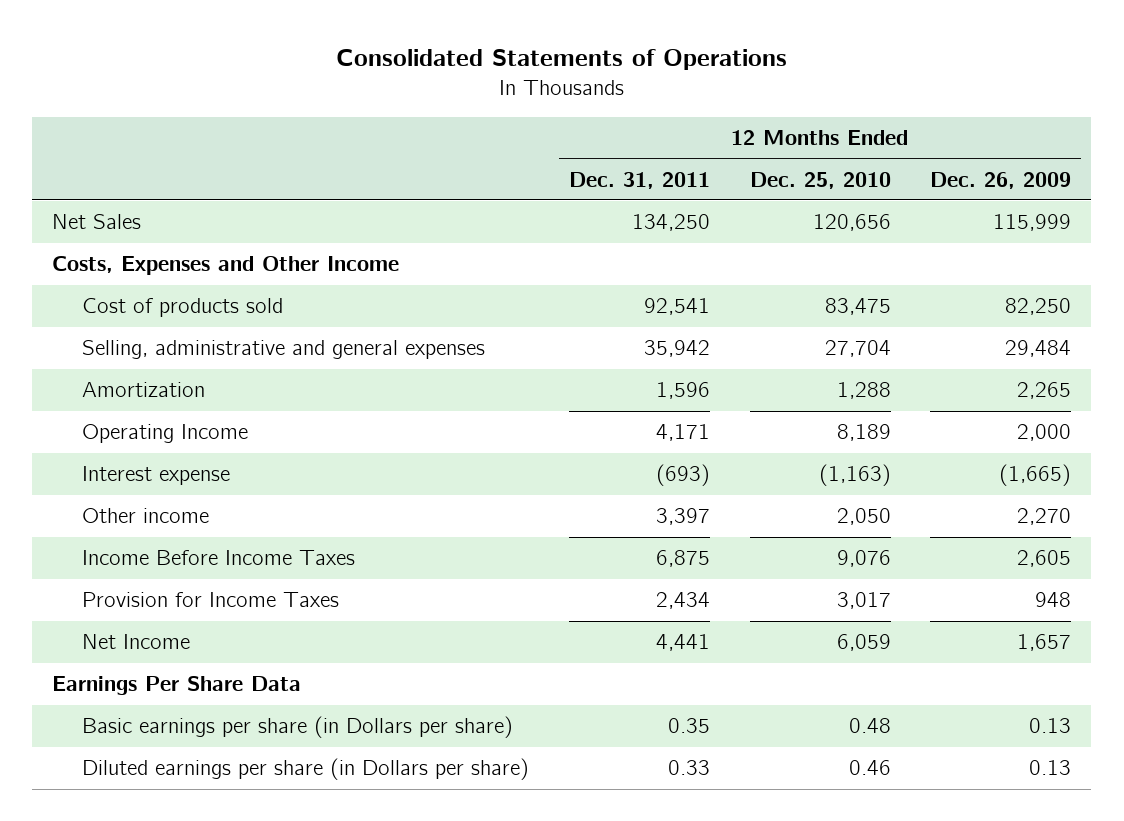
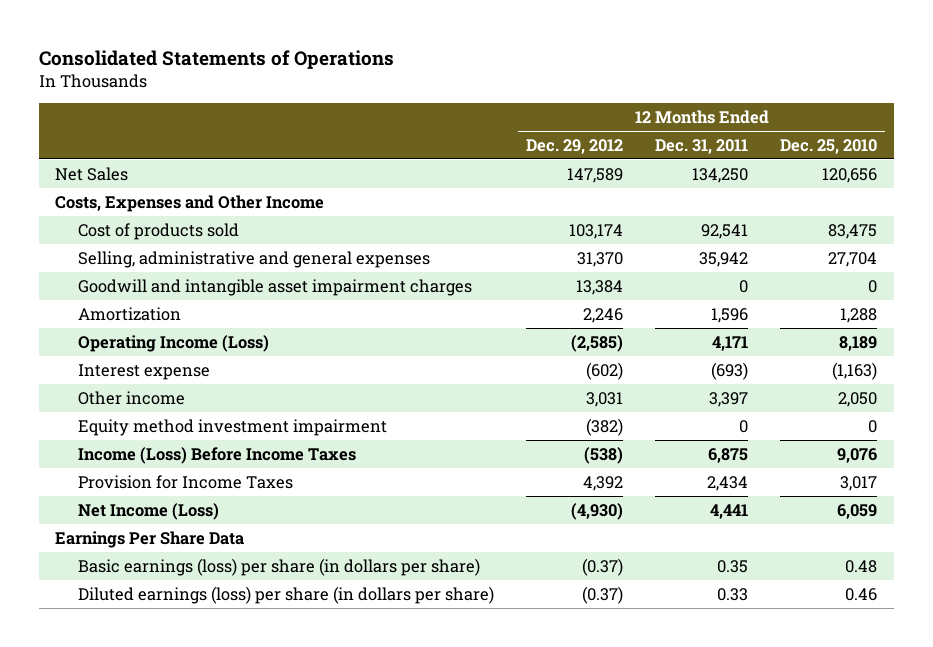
- | 12 Months Ended Dec. 31, 2011 | 12 Months Ended Dec. 25, 2010 | 12 Months Ended Dec. 26, 2009
+ | 12 Months Ended Dec. 29, 2012 | 12 Months Ended Dec. 31, 2011 | 12 Months Ended Dec. 25, 2010
+ Goodwill and intangible asset impairment charges | 13,384 | 0 | 0
- Operating Income | 4,171 | 8,189 | 2,000
+ Operating Income (Loss) | (2,585) | 4,171 | 8,189
- Income Before Income Taxes | 6,875 | 9,076 | 2,605
+ Equity method investment impairment | (382) | 0 | 0
+ Income (Loss) Before Income Taxes | (538) | 6,875 | 9,076
- Net Income | 4,441 | 6,059 | 1,657
+ Net Income (Loss) | (4,930) | 4,441 | 6,059
- Basic earnings per share (in Dollars per share) | 0.35 | 0.48 | 0.13
- Diluted earnings per share (in Dollars per share) | 0.33 | 0.46 | 0.13
+ Basic earnings (loss) per share (in dollars per share) | (0.37) | 0.35 | 0.48
+ Diluted earnings (loss) per share (in dollars per share) | (0.37) | 0.33 | 0.46

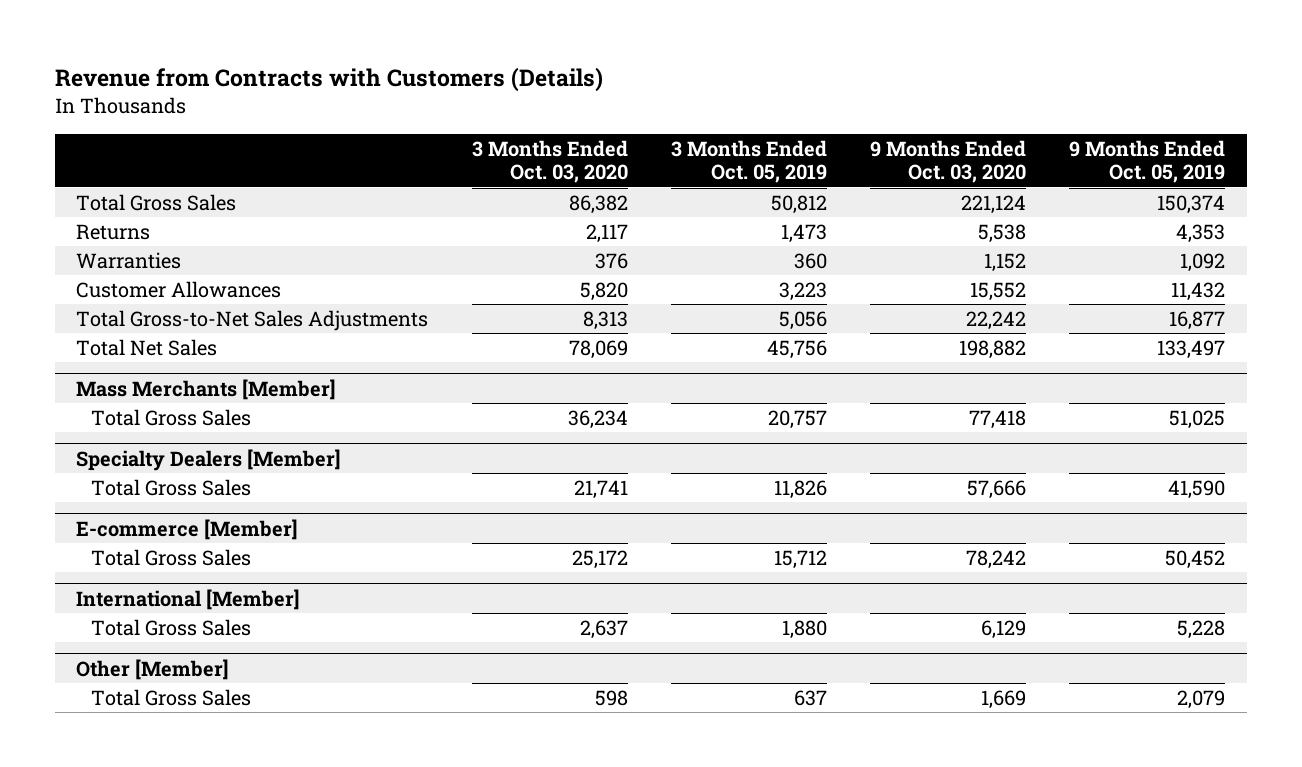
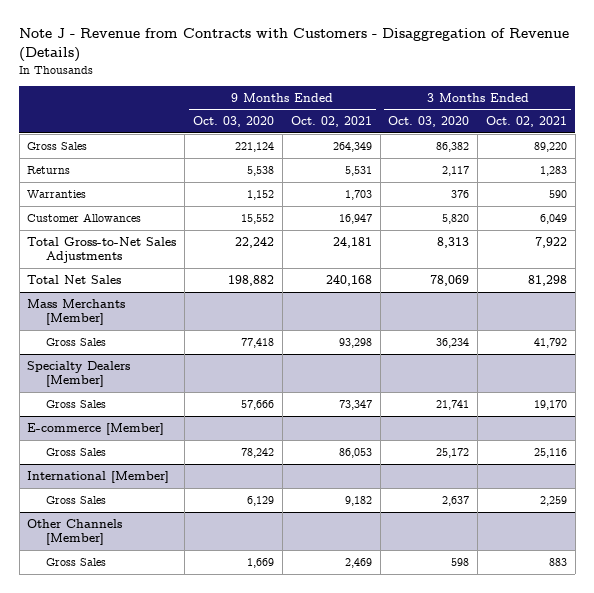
- Revenue from Contracts with Customers (Details)
+ Note J - Revenue from Contracts with Customers - Disaggregation of Revenue (Details)
- | 3 Months Ended Oct. 03, 2020 | 3 Months Ended Oct. 05, 2019 | 9 Months Ended Oct. 03, 2020 | 9 Months Ended Oct. 05, 2019
+ | 9 Months Ended Oct. 03, 2020 | 9 Months Ended Oct. 02, 2021 | 3 Months Ended Oct. 03, 2020 | 3 Months Ended Oct. 02, 2021
- Total Gross Sales | 86,382 | 50,812 | 221,124 | 150,374
+ Gross Sales | 221,124 | 264,349 | 86,382 | 89,220
@ Mass Merchants [Member]
- Total Gross Sales | 36,234 | 20,757 | 77,418 | 51,025
+ Gross Sales | 77,418 | 93,298 | 36,234 | 41,792
@ Specialty Dealers [Member]
- Total Gross Sales | 21,741 | 11,826 | 57,666 | 41,590
+ Gross Sales | 57,666 | 73,347 | 21,741 | 19,170
@ E-commerce [Member]
- Total Gross Sales | 25,172 | 15,712 | 78,242 | 50,452
+ Gross Sales | 78,242 | 86,053 | 25,172 | 25,116
@ International [Member]
- Total Gross Sales | 2,637 | 1,880 | 6,129 | 5,228
- Other [Member]
- Total Gross Sales | 598 | 637 | 1,669 | 2,079
@ International [Member]
+ Gross Sales | 6,129 | 9,182 | 2,637 | 2,259
+ Other Channels [Member]
+ Gross Sales | 1,669 | 2,469 | 598 | 883

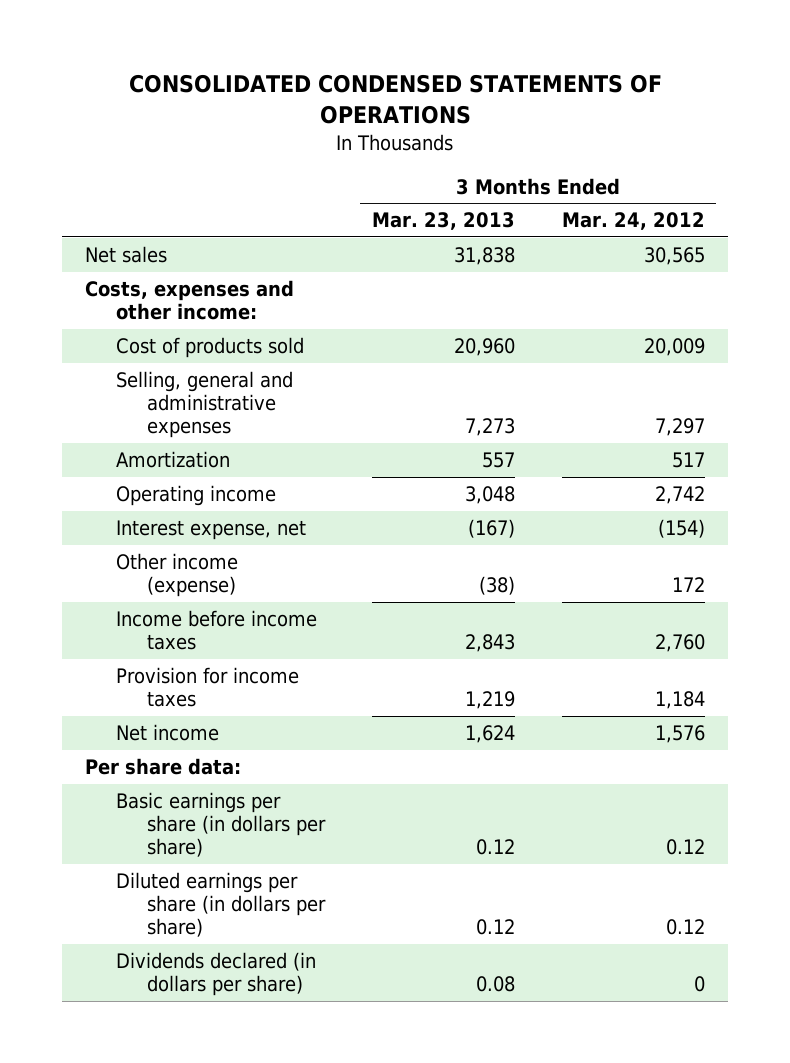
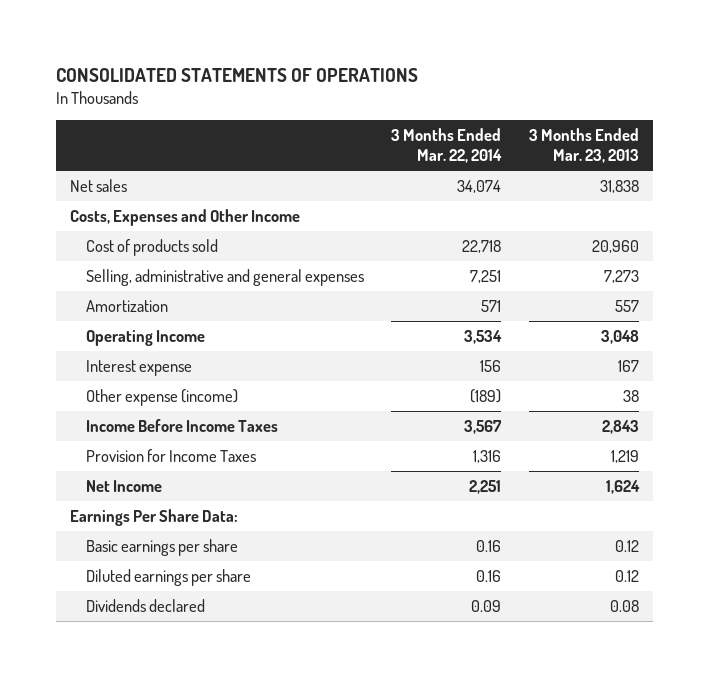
- CONSOLIDATED CONDENSED STATEMENTS OF OPERATIONS
+ CONSOLIDATED STATEMENTS OF OPERATIONS
- | 3 Months Ended Mar. 23, 2013 | 3 Months Ended Mar. 24, 2012
+ | 3 Months Ended Mar. 22, 2014 | 3 Months Ended Mar. 23, 2013
- Costs, expenses and other income:
+ Costs, Expenses and Other Income
- Selling, general and administrative expenses | 7,273 | 7,297
+ Selling, administrative and general expenses | 7,251 | 7,273
- Operating income | 3,048 | 2,742
- Interest expense, net | (167) | (154)
- Other income (expense) | (38) | 172
- Income before income taxes | 2,843 | 2,760
- Provision for income taxes | 1,219 | 1,184
- Net income | 1,624 | 1,576
- Per share data:
- Basic earnings per share (in dollars per share) | 0.12 | 0.12
- Diluted earnings per share (in dollars per share) | 0.12 | 0.12
- Dividends declared (in dollars per share) | 0.08 | 0
+ Operating Income | 3,534 | 3,048
+ Interest expense | 156 | 167
+ Other expense (income) | (189) | 38
+ Income Before Income Taxes | 3,567 | 2,843
+ Provision for Income Taxes | 1,316 | 1,219
+ Net Income | 2,251 | 1,624
+ Earnings Per Share Data:
+ Basic earnings per share | 0.16 | 0.12
+ Diluted earnings per share | 0.16 | 0.12
+ Dividends declared | 0.09 | 0.08

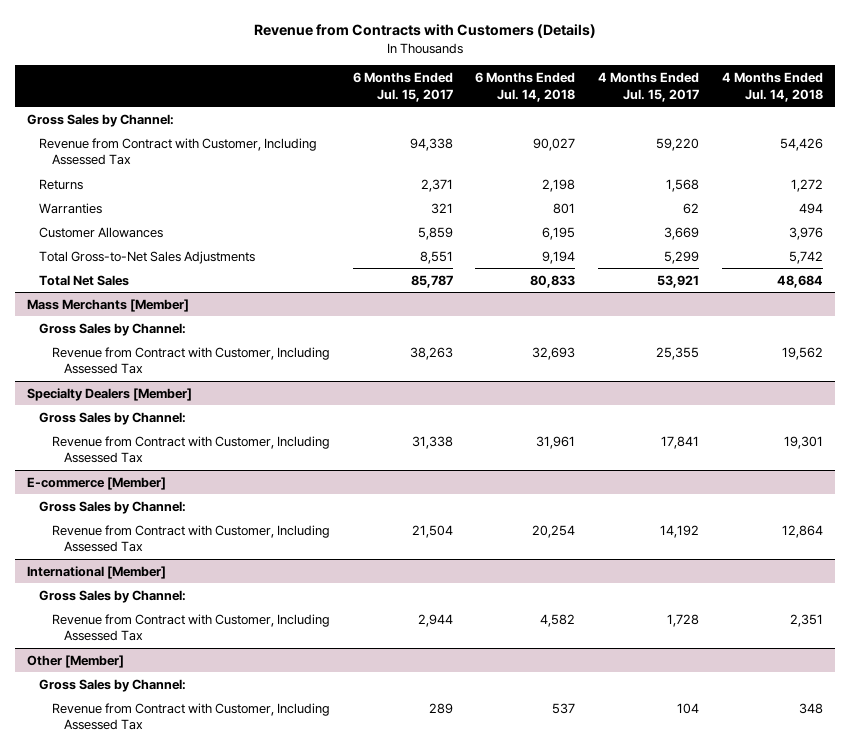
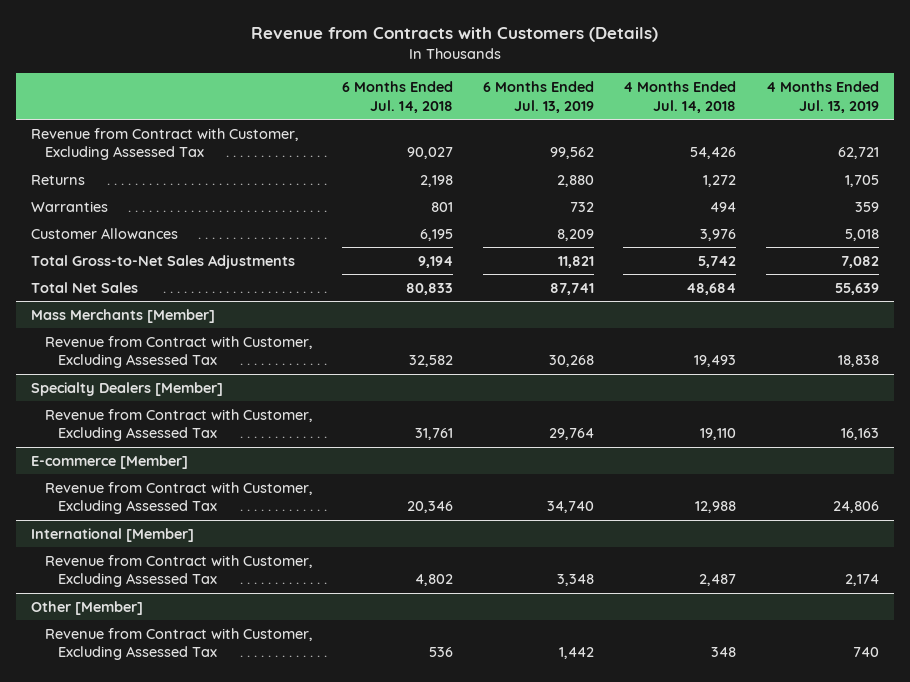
- | 6 Months Ended Jul. 15, 2017 | 6 Months Ended Jul. 14, 2018 | 4 Months Ended Jul. 15, 2017 | 4 Months Ended Jul. 14, 2018
+ | 6 Months Ended Jul. 14, 2018 | 6 Months Ended Jul. 13, 2019 | 4 Months Ended Jul. 14, 2018 | 4 Months Ended Jul. 13, 2019
- Gross Sales by Channel:
- Revenue from Contract with Customer, Including Assessed Tax | 94,338 | 90,027 | 59,220 | 54,426
+ Revenue from Contract with Customer, Excluding Assessed Tax | 90,027 | 99,562 | 54,426 | 62,721
@ Mass Merchants [Member]
- Gross Sales by Channel:
- Revenue from Contract with Customer, Including Assessed Tax | 38,263 | 32,693 | 25,355 | 19,562
+ Revenue from Contract with Customer, Excluding Assessed Tax | 32,582 | 30,268 | 19,493 | 18,838
@ Specialty Dealers [Member]
- Gross Sales by Channel:
- Revenue from Contract with Customer, Including Assessed Tax | 31,338 | 31,961 | 17,841 | 19,301
+ Revenue from Contract with Customer, Excluding Assessed Tax | 31,761 | 29,764 | 19,110 | 16,163
@ E-commerce [Member]
- Gross Sales by Channel:
- Revenue from Contract with Customer, Including Assessed Tax | 21,504 | 20,254 | 14,192 | 12,864
+ Revenue from Contract with Customer, Excluding Assessed Tax | 20,346 | 34,740 | 12,988 | 24,806
@ International [Member]
- Gross Sales by Channel:
- Revenue from Contract with Customer, Including Assessed Tax | 2,944 | 4,582 | 1,728 | 2,351
+ Revenue from Contract with Customer, Excluding Assessed Tax | 4,802 | 3,348 | 2,487 | 2,174
@ Other [Member]
- Gross Sales by Channel:
- Revenue from Contract with Customer, Including Assessed Tax | 289 | 537 | 104 | 348
+ Revenue from Contract with Customer, Excluding Assessed Tax | 536 | 1,442 | 348 | 740

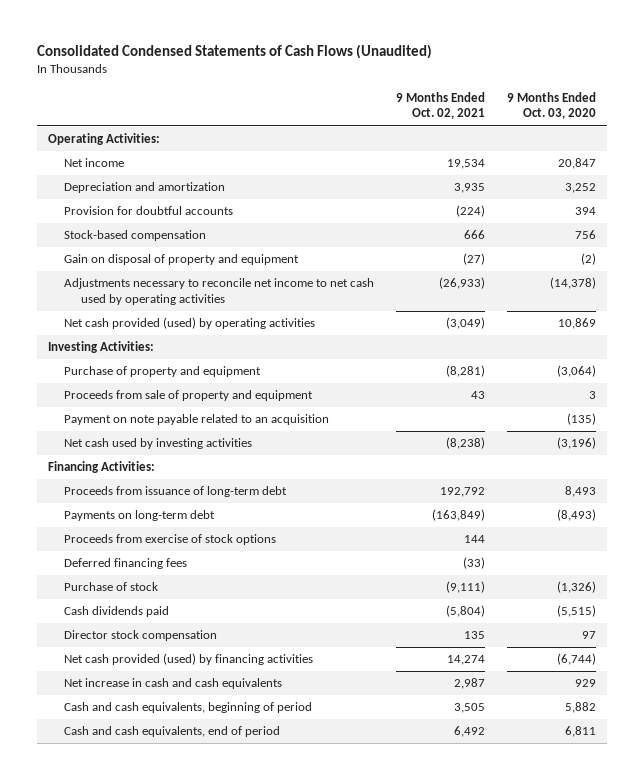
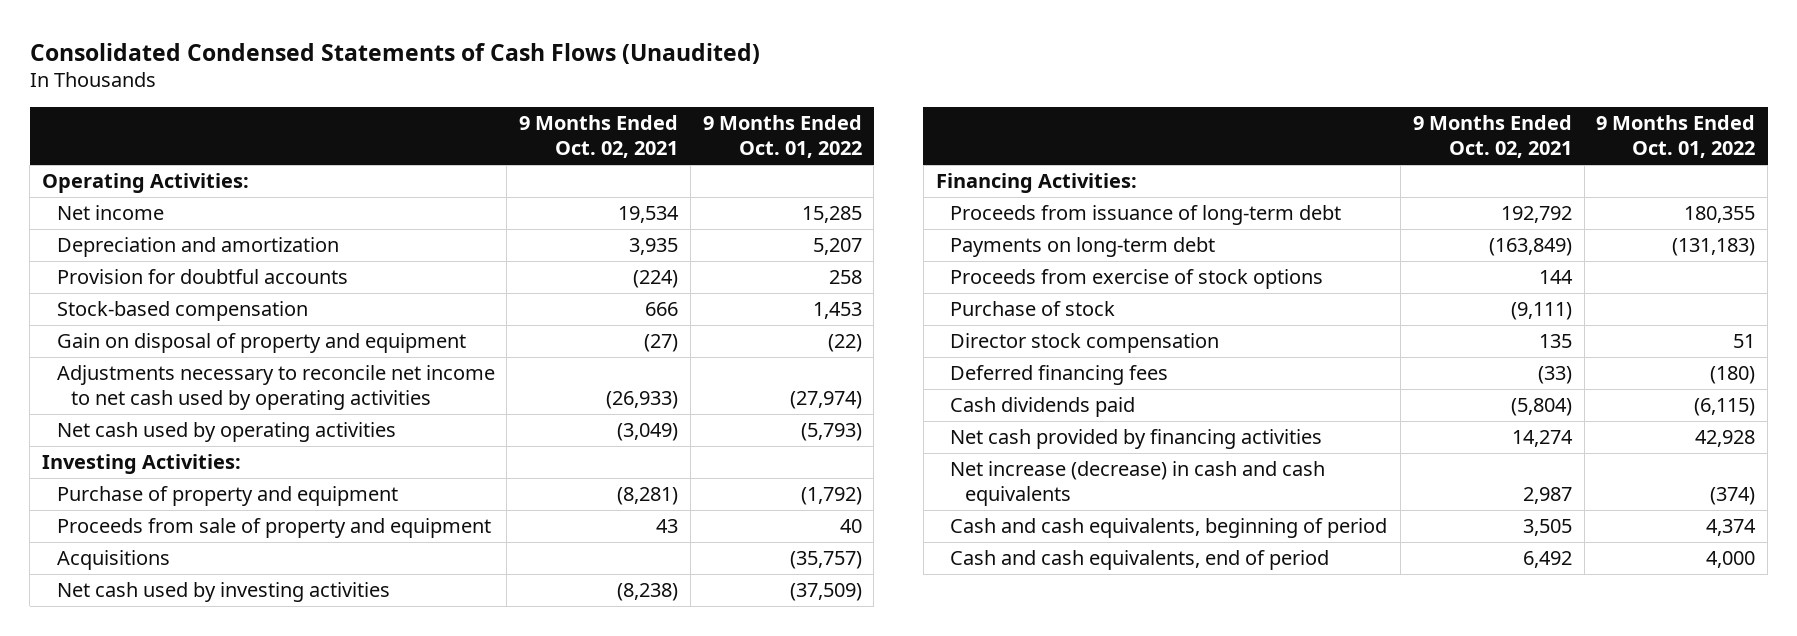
- | 9 Months Ended Oct. 02, 2021 | 9 Months Ended Oct. 03, 2020
+ | 9 Months Ended Oct. 02, 2021 | 9 Months Ended Oct. 01, 2022
- Net cash provided (used) by operating activities | (3,049) | 10,869
+ Net cash used by operating activities | (3,049) | (5,793)
- Payment on note payable related to an acquisition | | (135)
+ Acquisitions | | (35,757)
- Net cash provided (used) by financing activities | 14,274 | (6,744)
- Net increase in cash and cash equivalents | 2,987 | 929
moved down: Deferred financing fees | (33) | (180)
moved down: Cash dividends paid | (5,804) | (6,115)
+ Net cash provided by financing activities | 14,274 | 42,928
+ Net increase (decrease) in cash and cash equivalents | 2,987 | (374)

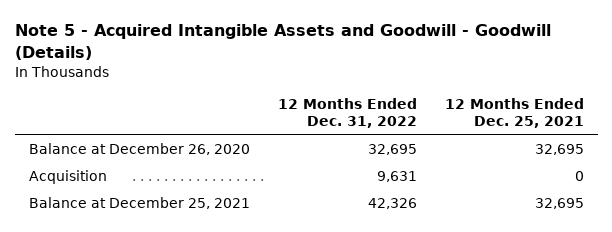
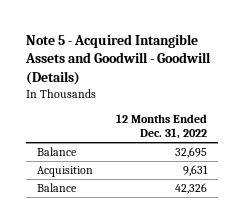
- | 12 Months Ended Dec. 31, 2022 | 12 Months Ended Dec. 25, 2021
+ | 12 Months Ended Dec. 31, 2022
- Balance at December 26, 2020 | 32,695 | 32,695
+ Balance | 32,695
- Balance at December 25, 2021 | 42,326 | 32,695
+ Balance | 42,326

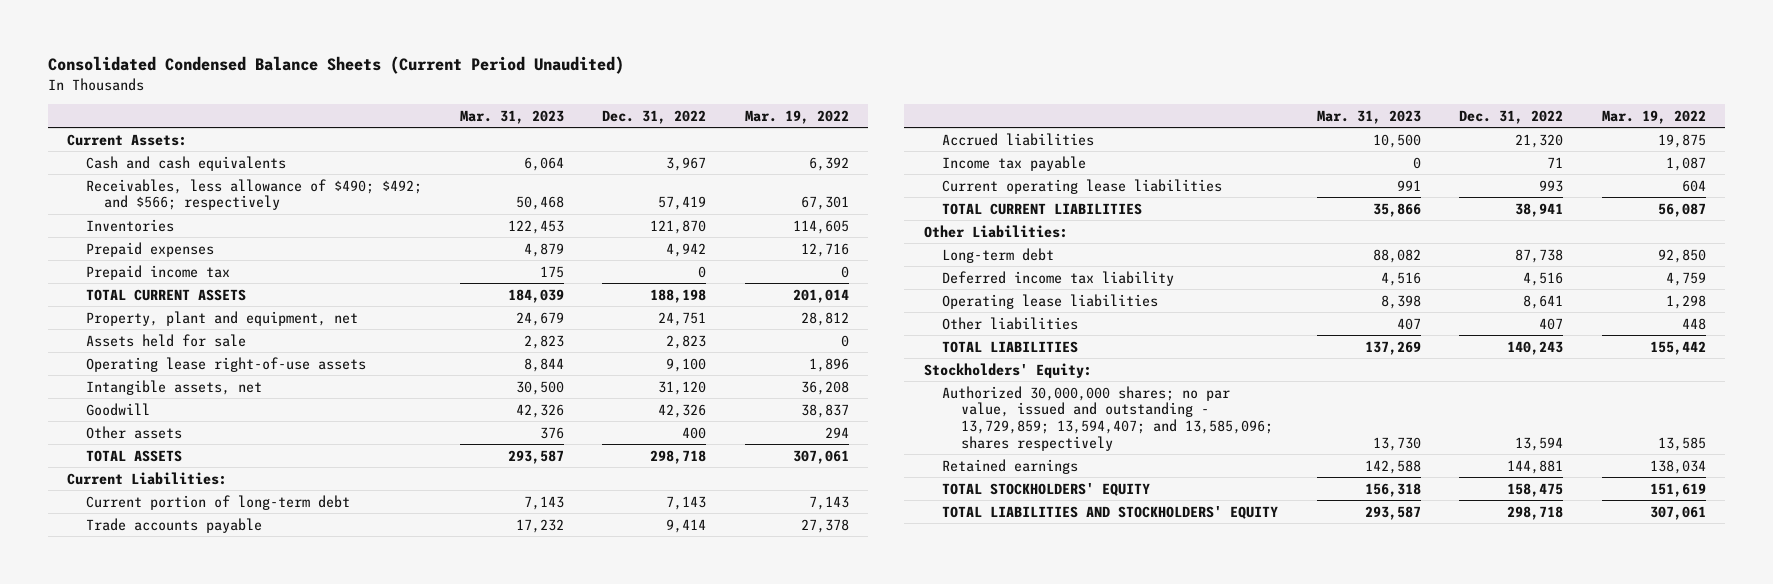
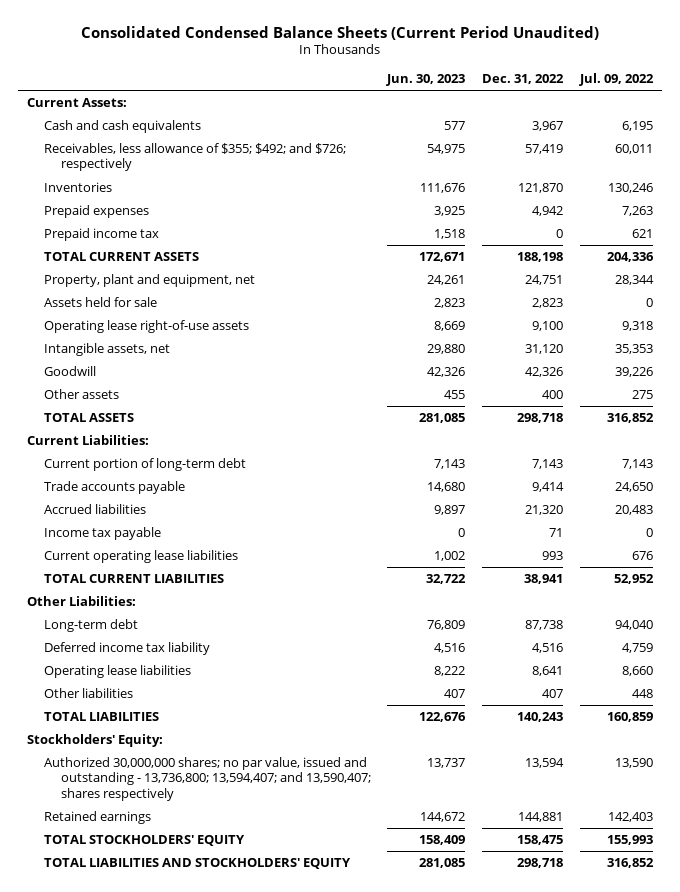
- | Mar. 31, 2023 | Dec. 31, 2022 | Mar. 19, 2022
+ | Jun. 30, 2023 | Dec. 31, 2022 | Jul. 09, 2022
- Receivables, less allowance of $490; $492; and $566; respectively | 50,468 | 57,419 | 67,301
+ Receivables, less allowance of $355; $492; and $726; respectively | 54,975 | 57,419 | 60,011
- Authorized 30,000,000 shares; no par value, issued and outstanding - 13,729,859; 13,594,407; and 13,585,096; shares respectively | 13,730 | 13,594 | 13,585
+ Authorized 30,000,000 shares; no par value, issued and outstanding - 13,736,800; 13,594,407; and 13,590,407; shares respectively | 13,737 | 13,594 | 13,590

